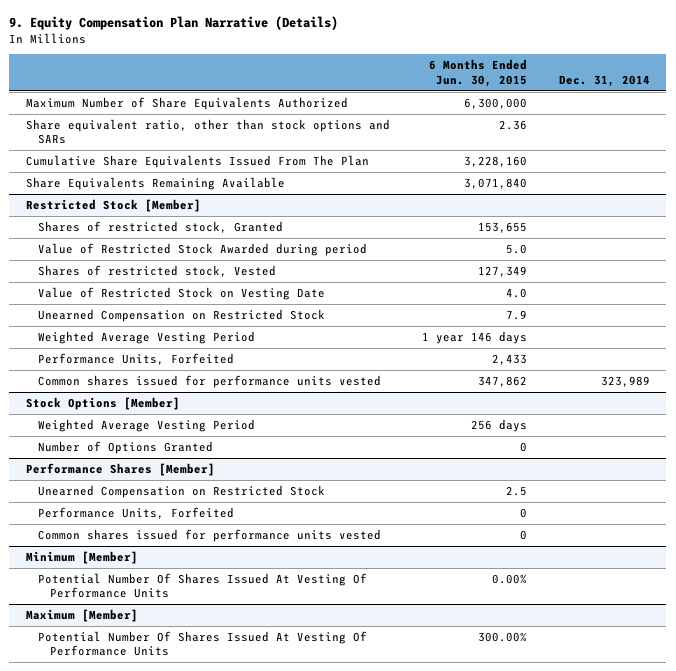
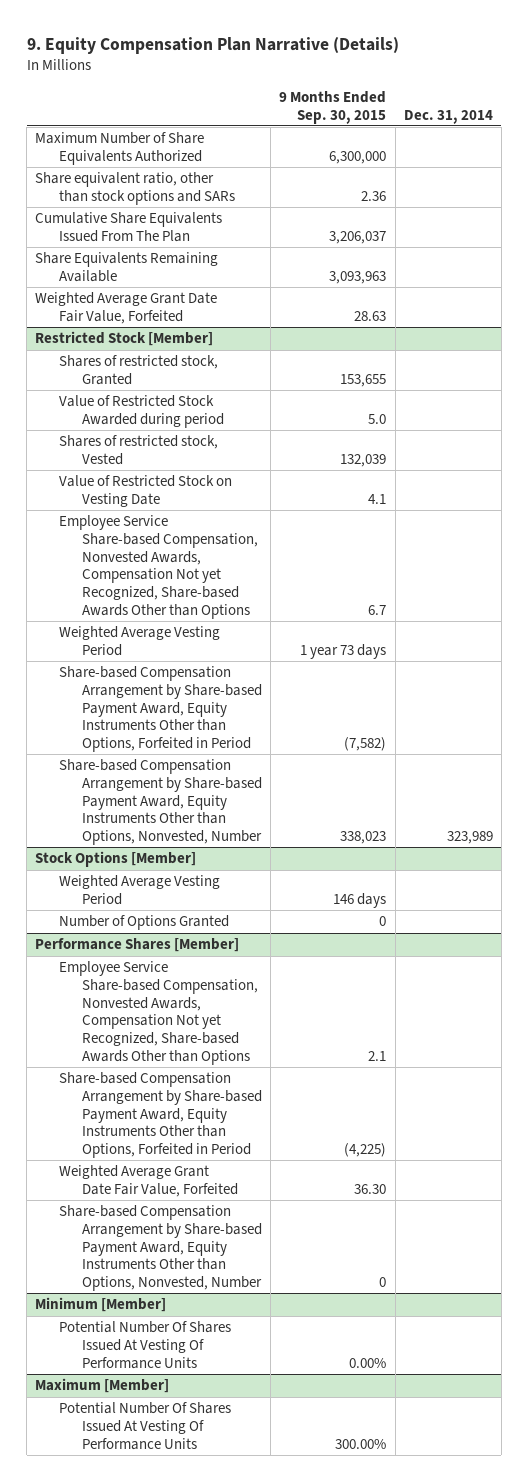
- | 6 Months Ended Jun. 30, 2015 | Dec. 31, 2014
+ | 9 Months Ended Sep. 30, 2015 | Dec. 31, 2014
+ Weighted Average Grant Date Fair Value, Forfeited | 28.63 |
@ Restricted Stock [Member]
- Unearned Compensation on Restricted Stock | 7.9 |
+ Employee Service Share-based Compensation, Nonvested Awards, Compensation Not yet Recognized, Share-based Awards Other than Options | 6.7 |
- Performance Units, Forfeited | 2,433 |
- Common shares issued for performance units vested | 347,862 | 323,989
+ Share-based Compensation Arrangement by Share-based Payment Award, Equity Instruments Other than Options, Forfeited in Period | (7,582) |
+ Share-based Compensation Arrangement by Share-based Payment Award, Equity Instruments Other than Options, Nonvested, Number | 338,023 | 323,989
@ Performance Shares [Member]
- Unearned Compensation on Restricted Stock | 2.5 |
- Performance Units, Forfeited | 0 |
- Common shares issued for performance units vested | 0 |
+ Employee Service Share-based Compensation, Nonvested Awards, Compensation Not yet Recognized, Share-based Awards Other than Options | 2.1 |
+ Share-based Compensation Arrangement by Share-based Payment Award, Equity Instruments Other than Options, Forfeited in Period | (4,225) |
+ Weighted Average Grant Date Fair Value, Forfeited | 36.30 |
+ Share-based Compensation Arrangement by Share-based Payment Award, Equity Instruments Other than Options, Nonvested, Number | 0 |

